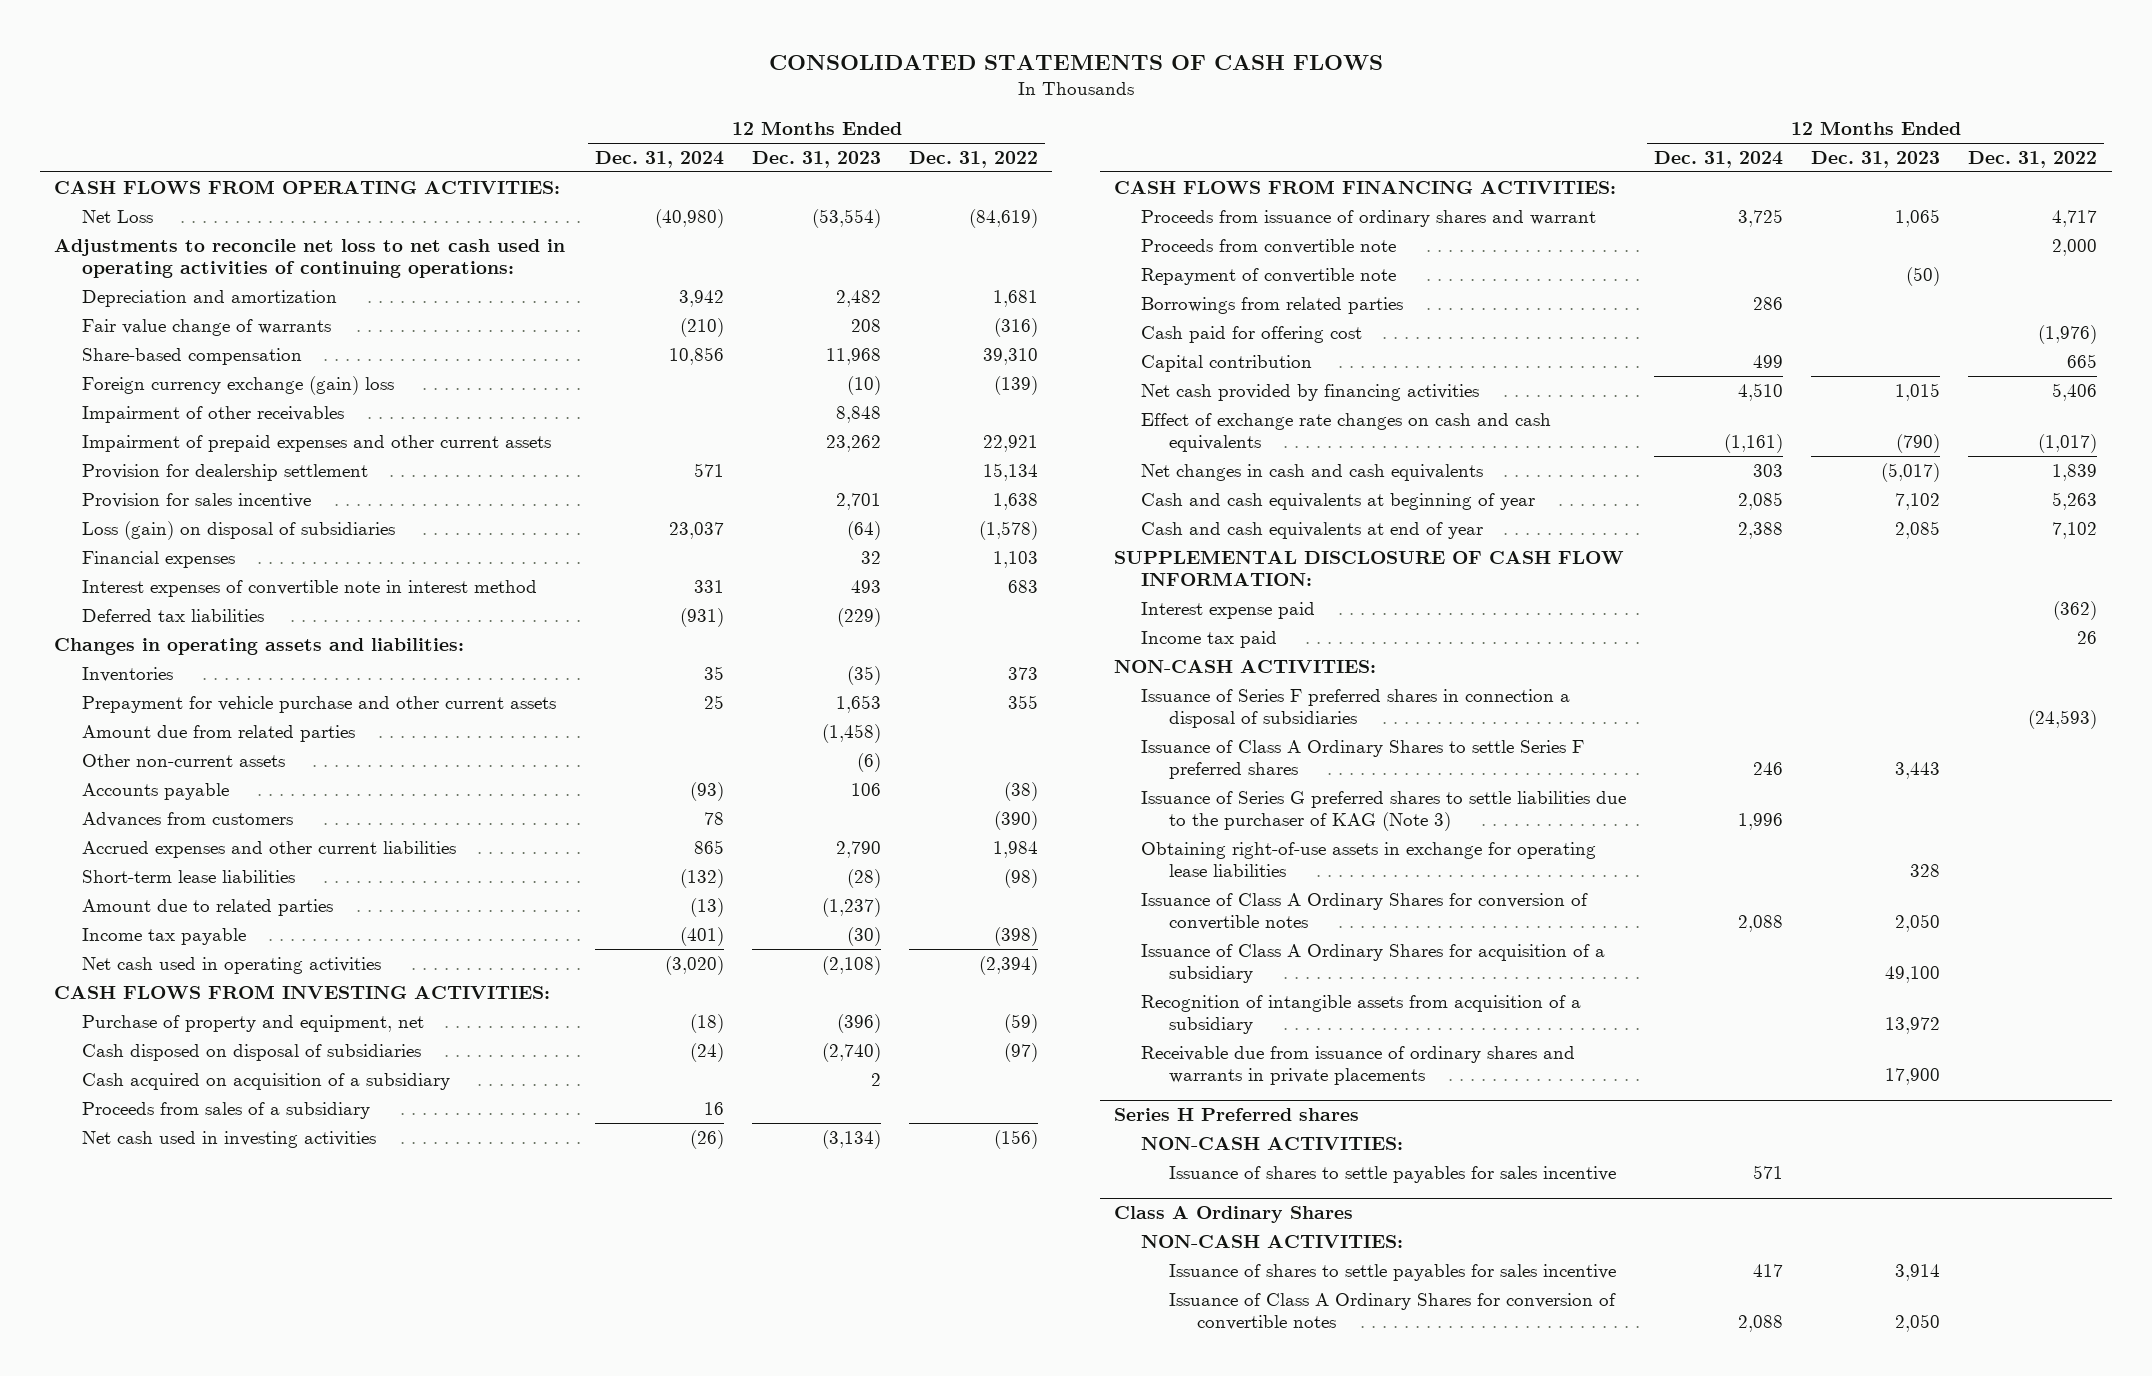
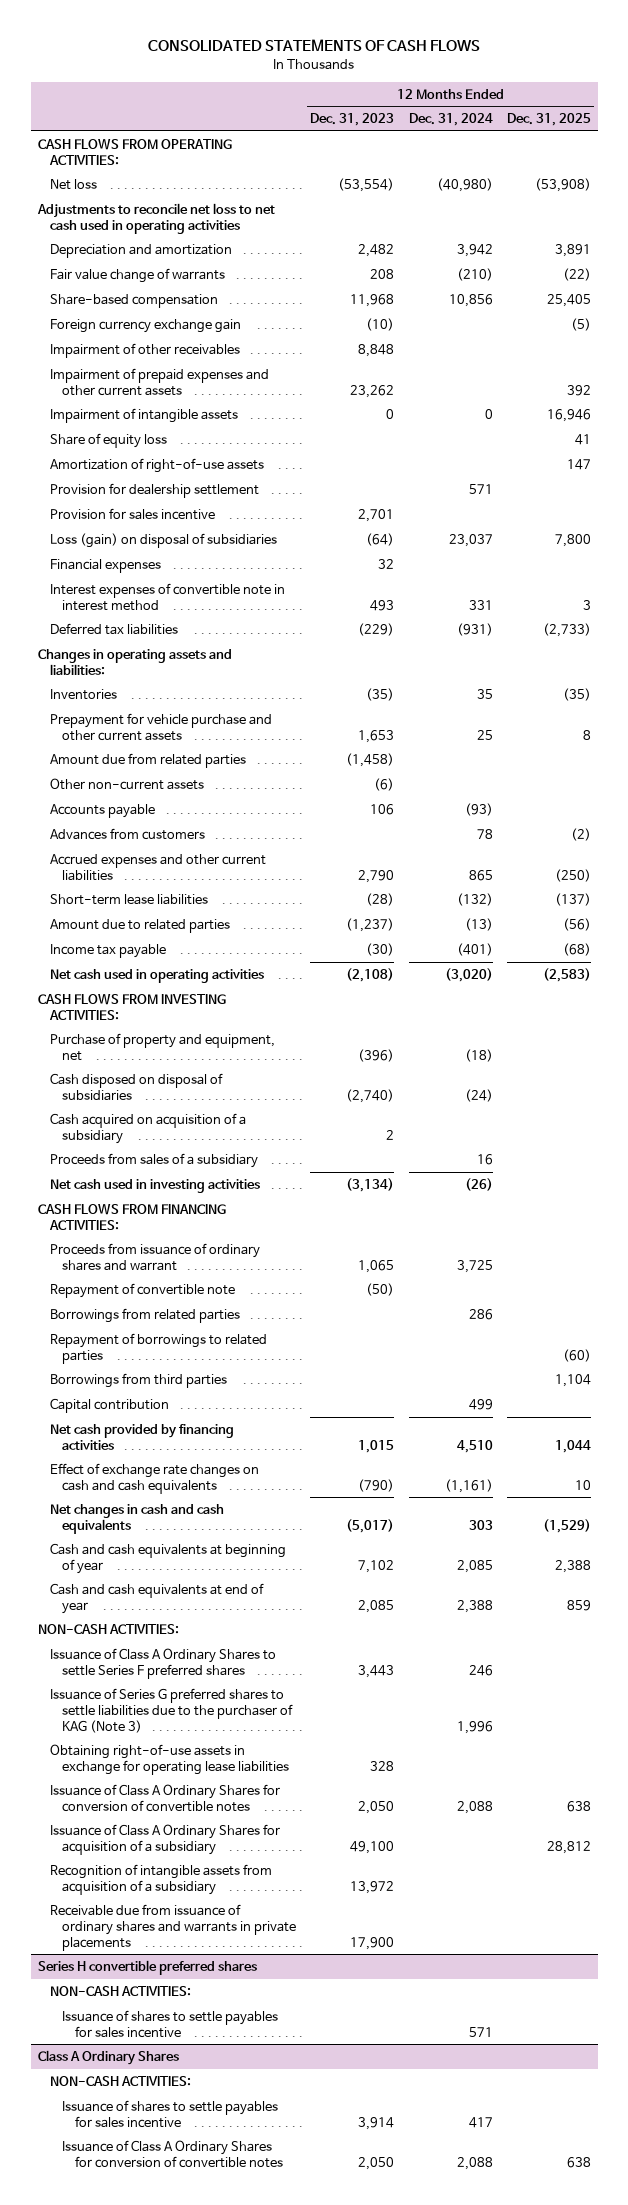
- | 12 Months Ended Dec. 31, 2024 | 12 Months Ended Dec. 31, 2023 | 12 Months Ended Dec. 31, 2022
+ | 12 Months Ended Dec. 31, 2023 | 12 Months Ended Dec. 31, 2024 | 12 Months Ended Dec. 31, 2025
- Net Loss | (40,980) | (53,554) | (84,619)
- Adjustments to reconcile net loss to net cash used in operating activities of continuing operations:
+ Net loss | (53,554) | (40,980) | (53,908)
+ Adjustments to reconcile net loss to net cash used in operating activities
- Foreign currency exchange (gain) loss | | (10) | (139)
+ Foreign currency exchange gain | (10) | | (5)
+ Impairment of intangible assets | 0 | 0 | 16,946
+ Share of equity loss | | | 41
+ Amortization of right-of-use assets | | | 147
- Proceeds from convertible note | | | 2,000
- Cash paid for offering cost | | | (1,976)
+ Repayment of borrowings to related parties | | | (60)
+ Borrowings from third parties | | | 1,104
- SUPPLEMENTAL DISCLOSURE OF CASH FLOW INFORMATION:
- Interest expense paid | | | (362)
- Income tax paid | | | 26
- Issuance of Series F preferred shares in connection a disposal of subsidiaries | | | (24,593)
- Series H Preferred shares
+ Series H convertible preferred shares

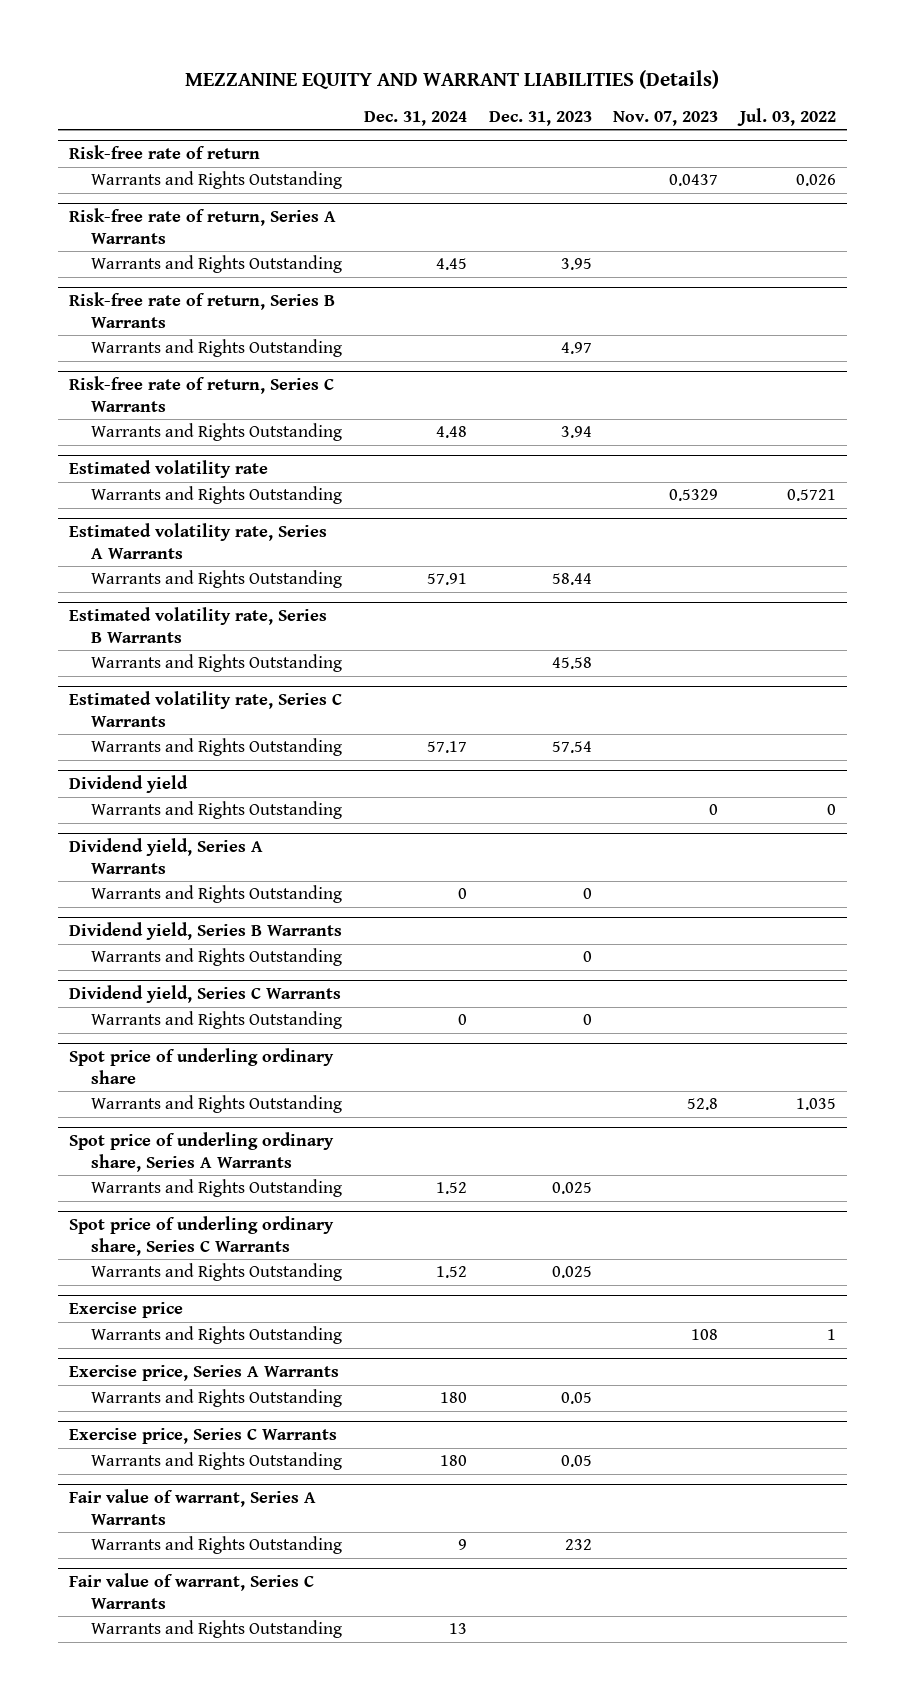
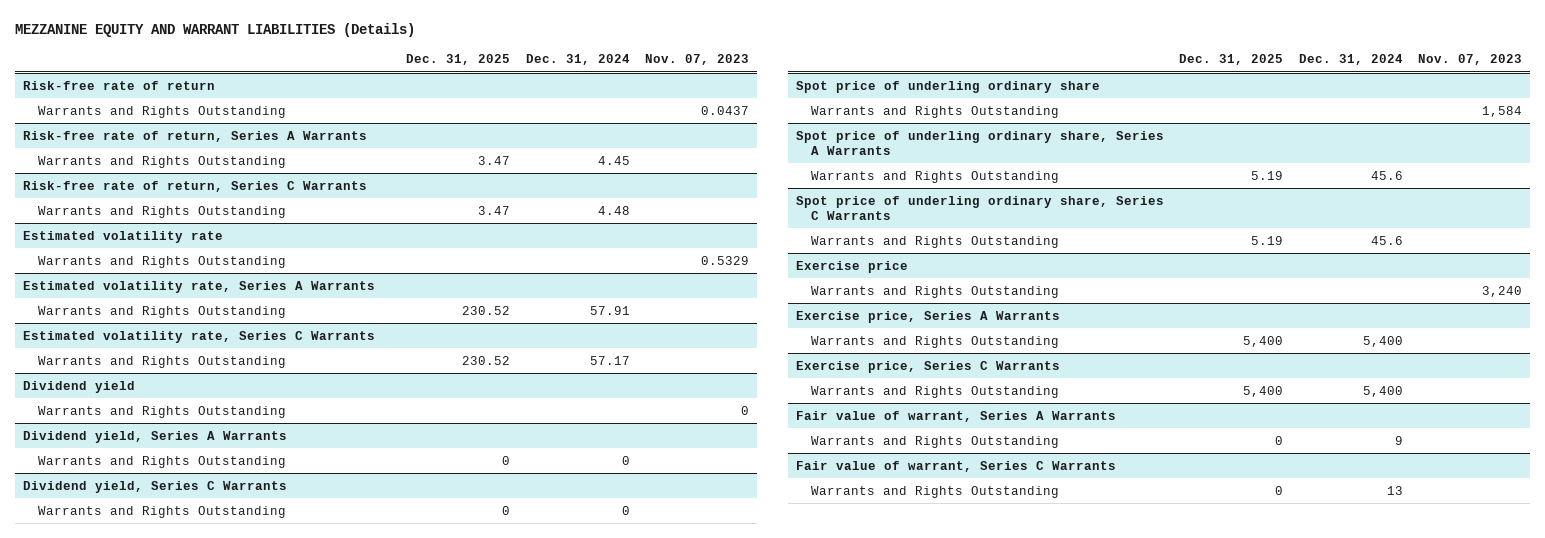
- | Dec. 31, 2024 | Dec. 31, 2023 | Nov. 07, 2023 | Jul. 03, 2022
+ | Dec. 31, 2025 | Dec. 31, 2024 | Nov. 07, 2023
- Risk-free rate of return, Series B Warrants
- Warrants and Rights Outstanding | | 4.97 | |
- Estimated volatility rate, Series B Warrants
- Warrants and Rights Outstanding | | 45.58 | |
- Dividend yield, Series B Warrants
- Warrants and Rights Outstanding | | 0 | |
@ Spot price of underling ordinary share
- Warrants and Rights Outstanding | | | 52.8 | 1.035
+ Warrants and Rights Outstanding | | | 1,584
@ Spot price of underling ordinary share, Series A Warrants
- Warrants and Rights Outstanding | 1.52 | 0.025 | |
+ Warrants and Rights Outstanding | 5.19 | 45.6 |
@ Spot price of underling ordinary share, Series C Warrants
- Warrants and Rights Outstanding | 1.52 | 0.025 | |
+ Warrants and Rights Outstanding | 5.19 | 45.6 |
@ Exercise price
- Warrants and Rights Outstanding | | | 108 | 1
+ Warrants and Rights Outstanding | | | 3,240
@ Exercise price, Series A Warrants
- Warrants and Rights Outstanding | 180 | 0.05 | |
+ Warrants and Rights Outstanding | 5,400 | 5,400 |
@ Exercise price, Series C Warrants
- Warrants and Rights Outstanding | 180 | 0.05 | |
+ Warrants and Rights Outstanding | 5,400 | 5,400 |

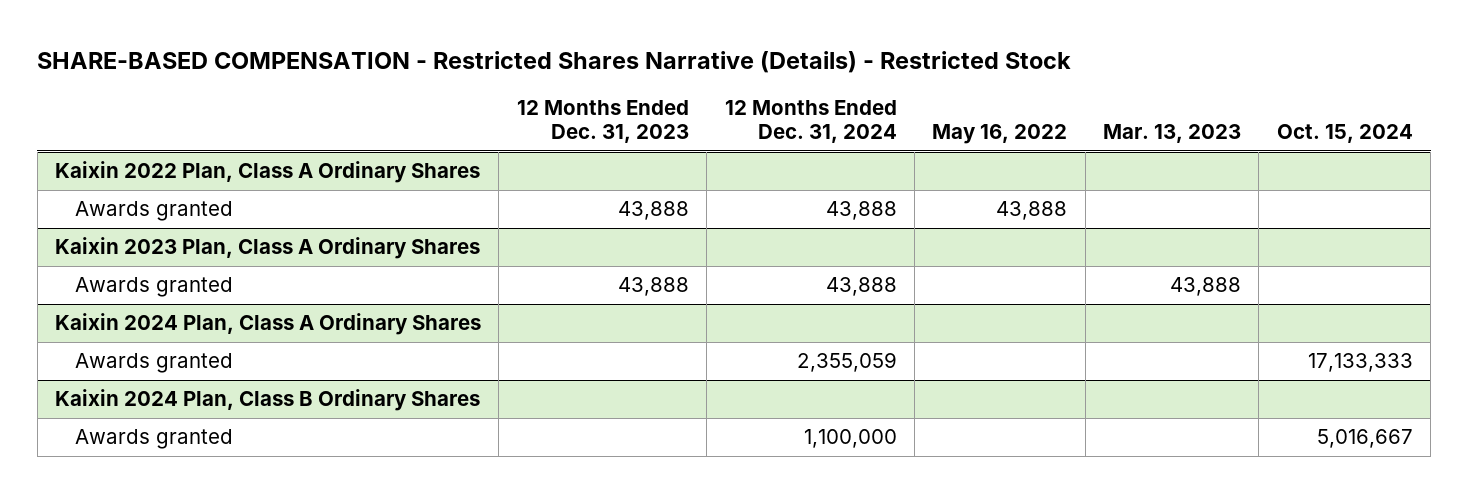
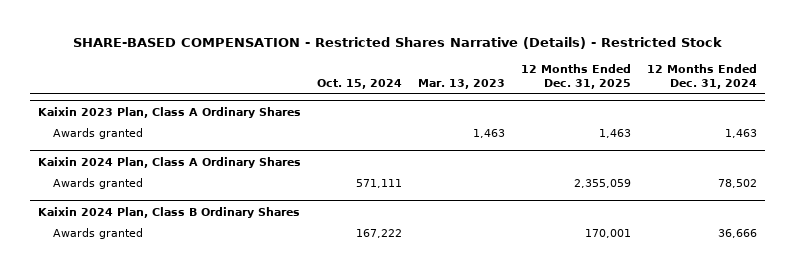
- | 12 Months Ended Dec. 31, 2023 | 12 Months Ended Dec. 31, 2024 | May 16, 2022 | Mar. 13, 2023 | Oct. 15, 2024
+ | Oct. 15, 2024 | Mar. 13, 2023 | 12 Months Ended Dec. 31, 2025 | 12 Months Ended Dec. 31, 2024
- Kaixin 2022 Plan, Class A Ordinary Shares
- Awards granted | 43,888 | 43,888 | 43,888 | |
@ Kaixin 2023 Plan, Class A Ordinary Shares
- Awards granted | 43,888 | 43,888 | | 43,888 |
+ Awards granted | | 1,463 | 1,463 | 1,463
@ Kaixin 2024 Plan, Class A Ordinary Shares
- Awards granted | | 2,355,059 | | | 17,133,333
+ Awards granted | 571,111 | | 2,355,059 | 78,502
@ Kaixin 2024 Plan, Class B Ordinary Shares
- Awards granted | | 1,100,000 | | | 5,016,667
+ Awards granted | 167,222 | | 170,001 | 36,666

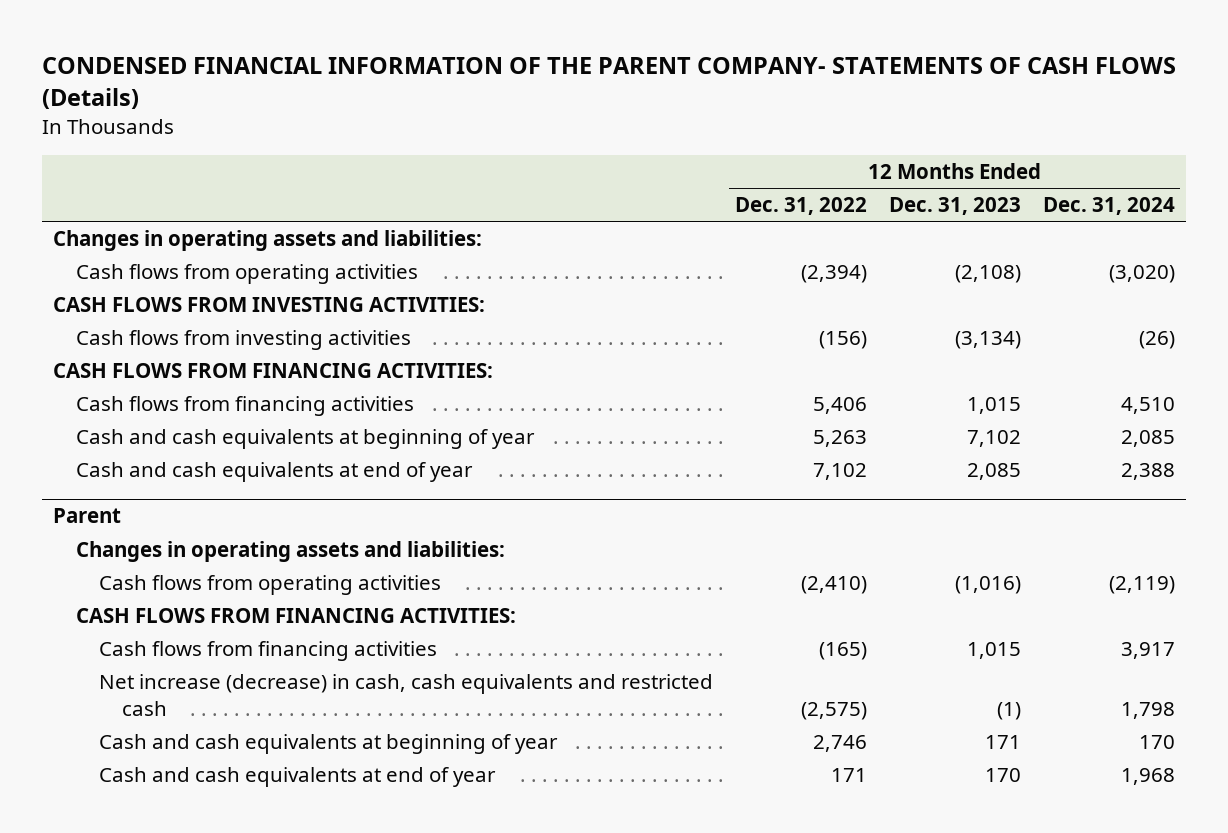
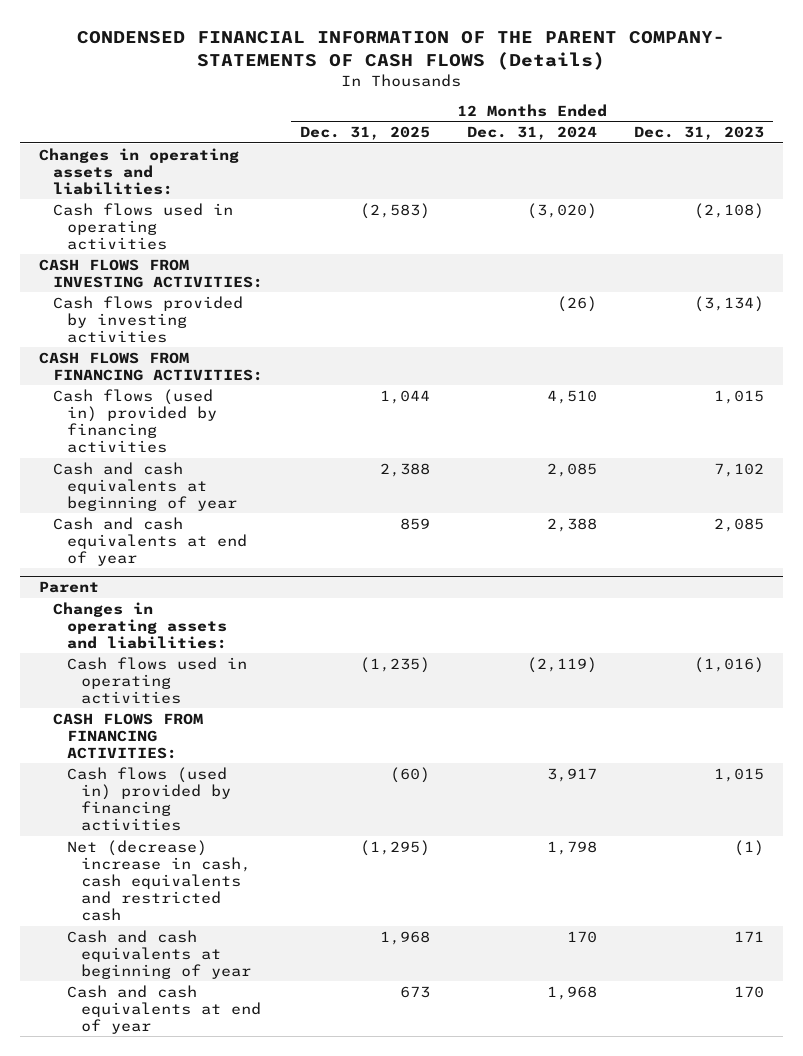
- | 12 Months Ended Dec. 31, 2022 | 12 Months Ended Dec. 31, 2023 | 12 Months Ended Dec. 31, 2024
+ | 12 Months Ended Dec. 31, 2025 | 12 Months Ended Dec. 31, 2024 | 12 Months Ended Dec. 31, 2023
- Cash flows from operating activities | (2,394) | (2,108) | (3,020)
+ Cash flows used in operating activities | (2,583) | (3,020) | (2,108)
- Cash flows from investing activities | (156) | (3,134) | (26)
+ Cash flows provided by investing activities | | (26) | (3,134)
- Cash flows from financing activities | 5,406 | 1,015 | 4,510
+ Cash flows (used in) provided by financing activities | 1,044 | 4,510 | 1,015
@ Parent
- Cash flows from operating activities | (2,410) | (1,016) | (2,119)
+ Cash flows used in operating activities | (1,235) | (2,119) | (1,016)
- Cash flows from financing activities | (165) | 1,015 | 3,917
- Net increase (decrease) in cash, cash equivalents and restricted cash | (2,575) | (1) | 1,798
+ Cash flows (used in) provided by financing activities | (60) | 3,917 | 1,015
+ Net (decrease) increase in cash, cash equivalents and restricted cash | (1,295) | 1,798 | (1)

